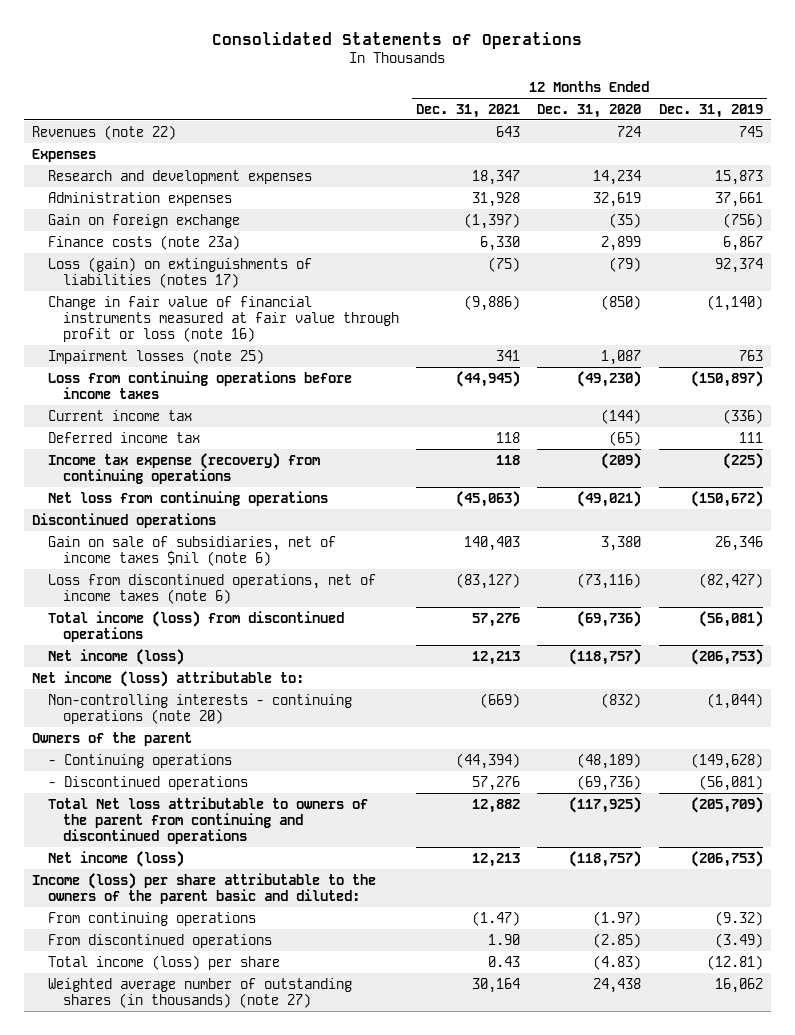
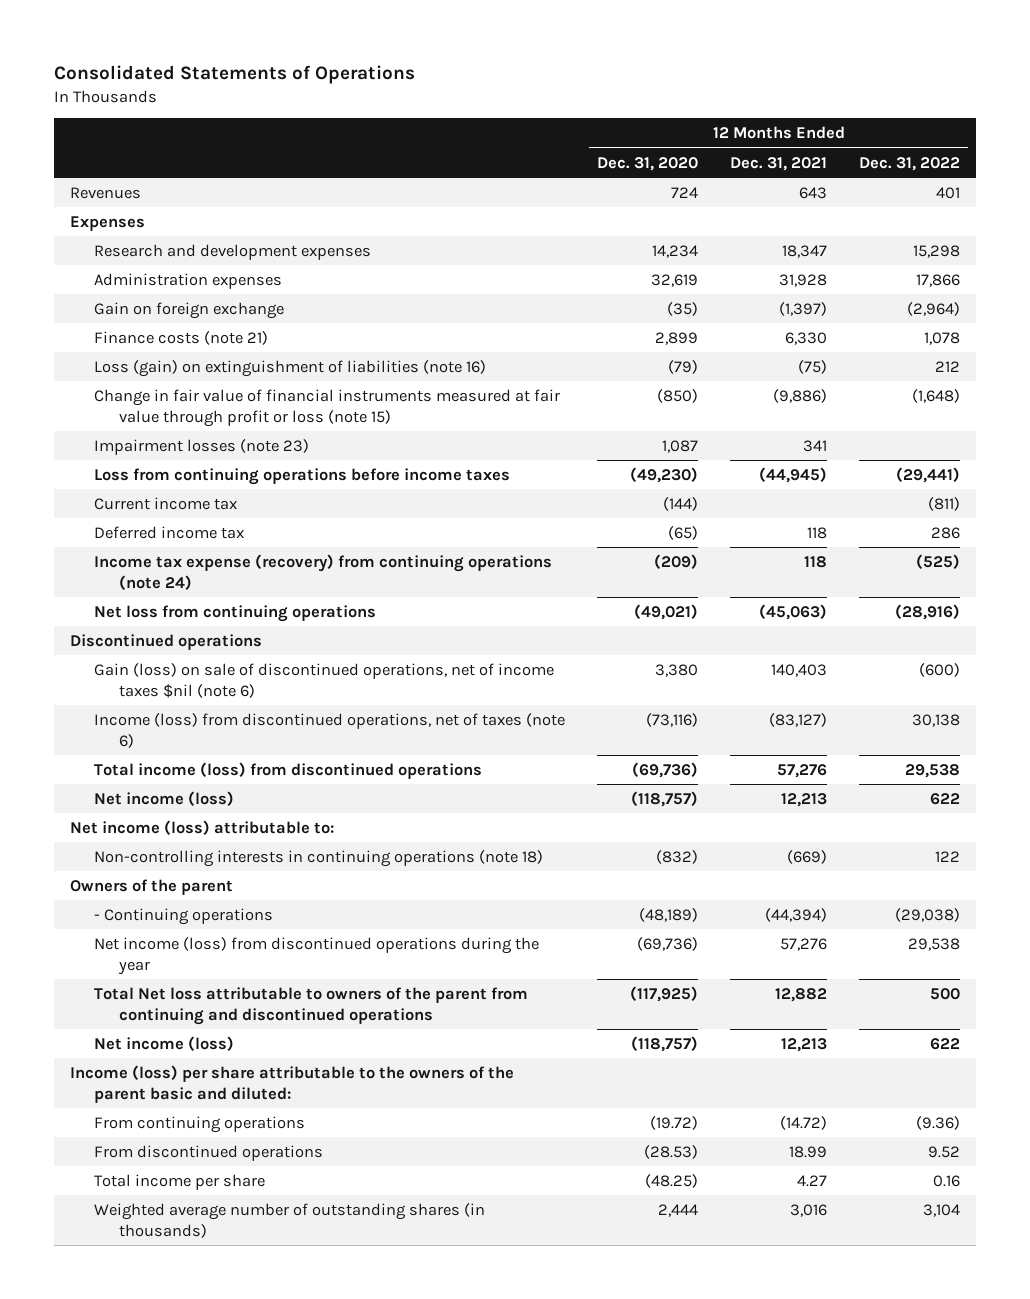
- | 12 Months Ended Dec. 31, 2021 | 12 Months Ended Dec. 31, 2020 | 12 Months Ended Dec. 31, 2019
+ | 12 Months Ended Dec. 31, 2020 | 12 Months Ended Dec. 31, 2021 | 12 Months Ended Dec. 31, 2022
- Revenues (note 22) | 643 | 724 | 745
+ Revenues | 724 | 643 | 401
- Finance costs (note 23a) | 6,330 | 2,899 | 6,867
- Loss (gain) on extinguishments of liabilities (notes 17) | (75) | (79) | 92,374
- Change in fair value of financial instruments measured at fair value through profit or loss (note 16) | (9,886) | (850) | (1,140)
- Impairment losses (note 25) | 341 | 1,087 | 763
+ Finance costs (note 21) | 2,899 | 6,330 | 1,078
+ Loss (gain) on extinguishment of liabilities (note 16) | (79) | (75) | 212
+ Change in fair value of financial instruments measured at fair value through profit or loss (note 15) | (850) | (9,886) | (1,648)
+ Impairment losses (note 23) | 1,087 | 341 |
- Income tax expense (recovery) from continuing operations | 118 | (209) | (225)
+ Income tax expense (recovery) from continuing operations (note 24) | (209) | 118 | (525)
- Gain on sale of subsidiaries, net of income taxes $nil (note 6) | 140,403 | 3,380 | 26,346
- Loss from discontinued operations, net of income taxes (note 6) | (83,127) | (73,116) | (82,427)
+ Gain (loss) on sale of discontinued operations, net of income taxes $nil (note 6) | 3,380 | 140,403 | (600)
+ Income (loss) from discontinued operations, net of taxes (note 6) | (73,116) | (83,127) | 30,138
- Non-controlling interests - continuing operations (note 20) | (669) | (832) | (1,044)
+ Non-controlling interests in continuing operations (note 18) | (832) | (669) | 122
- - Discontinued operations | 57,276 | (69,736) | (56,081)
+ Net income (loss) from discontinued operations during the year | (69,736) | 57,276 | 29,538
- From continuing operations | (1.47) | (1.97) | (9.32)
- From discontinued operations | 1.90 | (2.85) | (3.49)
- Total income (loss) per share | 0.43 | (4.83) | (12.81)
- Weighted average number of outstanding shares (in thousands) (note 27) | 30,164 | 24,438 | 16,062
+ From continuing operations | (19.72) | (14.72) | (9.36)
+ From discontinued operations | (28.53) | 18.99 | 9.52
+ Total income per share | (48.25) | 4.27 | 0.16
+ Weighted average number of outstanding shares (in thousands) | 2,444 | 3,016 | 3,104

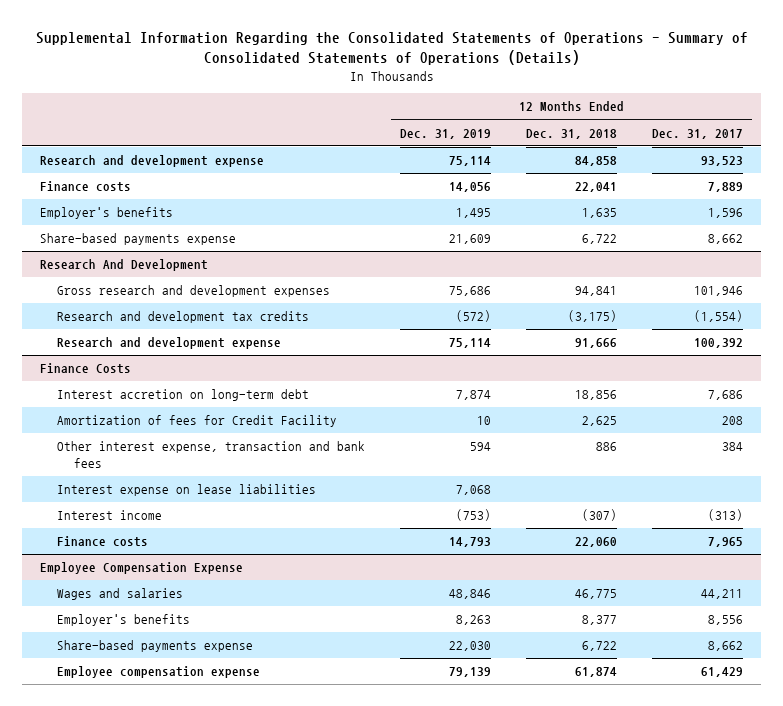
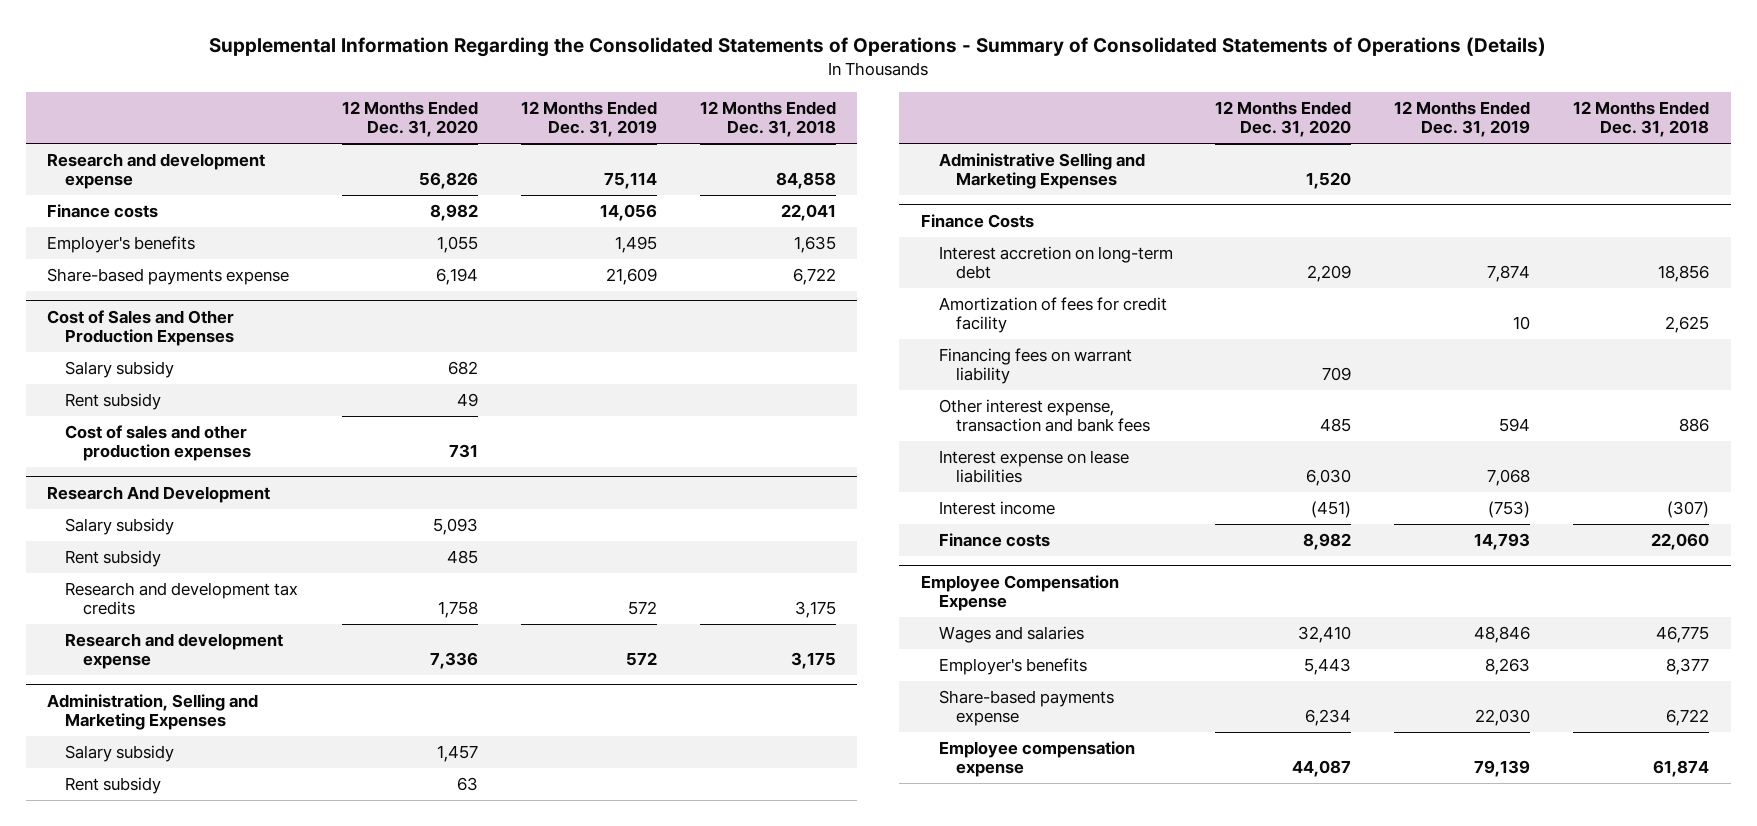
- | 12 Months Ended Dec. 31, 2019 | 12 Months Ended Dec. 31, 2018 | 12 Months Ended Dec. 31, 2017
+ | 12 Months Ended Dec. 31, 2020 | 12 Months Ended Dec. 31, 2019 | 12 Months Ended Dec. 31, 2018
+ Cost of Sales and Other Production Expenses
+ Salary subsidy | 682 | |
+ Rent subsidy | 49 | |
+ Cost of sales and other production expenses | 731 | |
@ Research And Development
- Gross research and development expenses | 75,686 | 94,841 | 101,946
- Research and development tax credits | (572) | (3,175) | (1,554)
- Research and development expense | 75,114 | 91,666 | 100,392
+ Salary subsidy | 5,093 | |
+ Rent subsidy | 485 | |
+ Research and development tax credits | 1,758 | 572 | 3,175
+ Research and development expense | 7,336 | 572 | 3,175
+ Administration, Selling and Marketing Expenses
+ Salary subsidy | 1,457 | |
+ Rent subsidy | 63 | |
+ Administrative Selling and Marketing Expenses | 1,520 | |
@ Finance Costs
- Amortization of fees for Credit Facility | 10 | 2,625 | 208
+ Amortization of fees for credit facility | | 10 | 2,625
+ Financing fees on warrant liability | 709 | |

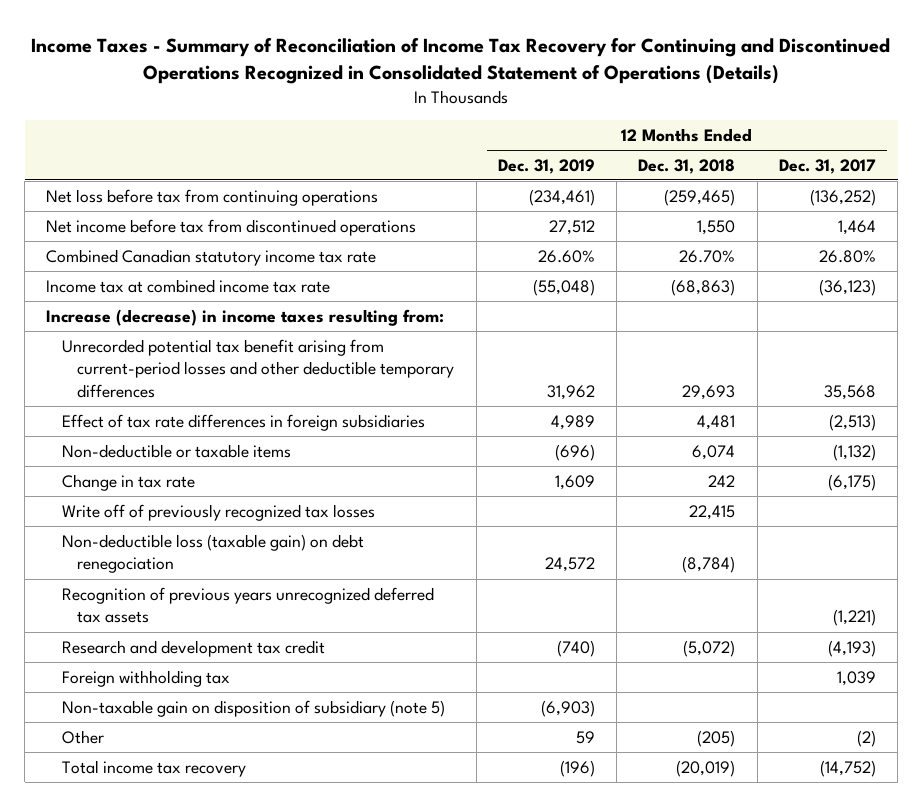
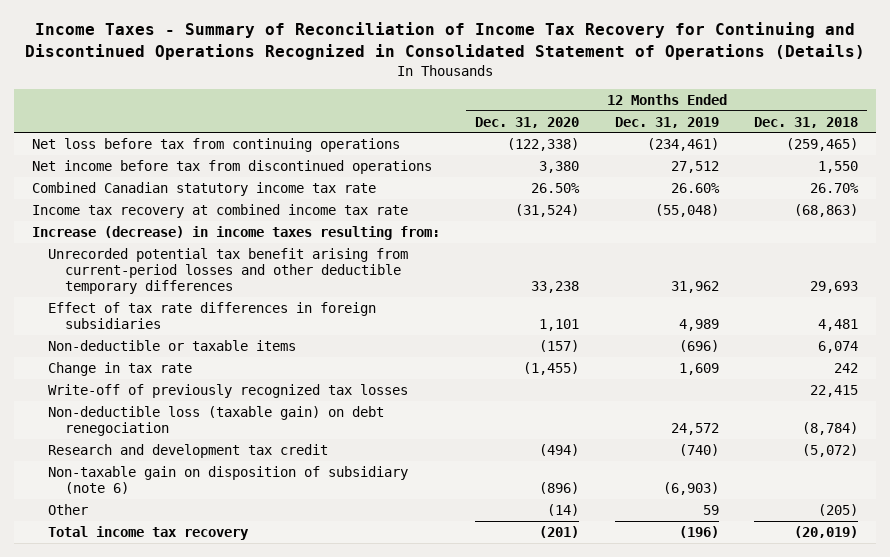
- | 12 Months Ended Dec. 31, 2019 | 12 Months Ended Dec. 31, 2018 | 12 Months Ended Dec. 31, 2017
+ | 12 Months Ended Dec. 31, 2020 | 12 Months Ended Dec. 31, 2019 | 12 Months Ended Dec. 31, 2018
- Income tax at combined income tax rate | (55,048) | (68,863) | (36,123)
+ Income tax recovery at combined income tax rate | (31,524) | (55,048) | (68,863)
- Write off of previously recognized tax losses | | 22,415 |
+ Write-off of previously recognized tax losses | | | 22,415
- Recognition of previous years unrecognized deferred tax assets | | | (1,221)
- Foreign withholding tax | | | 1,039
- Non-taxable gain on disposition of subsidiary (note 5) | (6,903) | |
+ Non-taxable gain on disposition of subsidiary (note 6) | (896) | (6,903) |

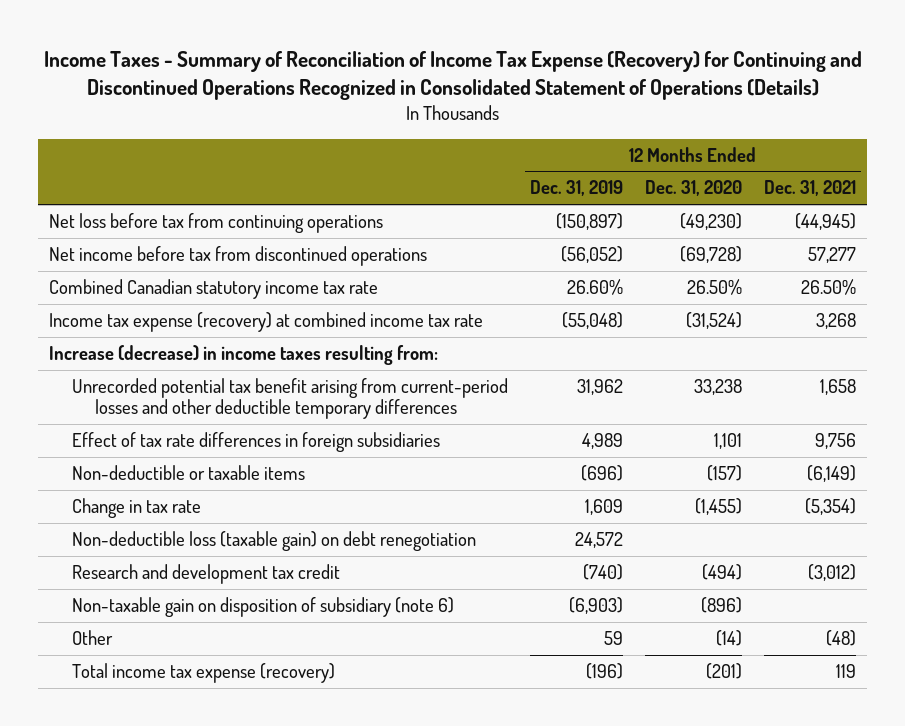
- Income Taxes - Summary of Reconciliation of Income Tax Recovery for Continuing and Discontinued Operations Recognized in Consolidated Statement of Operations (Details)
+ Income Taxes - Summary of Reconciliation of Income Tax Expense (Recovery) for Continuing and Discontinued Operations Recognized in Consolidated Statement of Operations (Details)
- | 12 Months Ended Dec. 31, 2020 | 12 Months Ended Dec. 31, 2019 | 12 Months Ended Dec. 31, 2018
+ | 12 Months Ended Dec. 31, 2019 | 12 Months Ended Dec. 31, 2020 | 12 Months Ended Dec. 31, 2021
- Net loss before tax from continuing operations | (122,338) | (234,461) | (259,465)
- Net income before tax from discontinued operations | 3,380 | 27,512 | 1,550
+ Net loss before tax from continuing operations | (150,897) | (49,230) | (44,945)
+ Net income before tax from discontinued operations | (56,052) | (69,728) | 57,277
- Income tax recovery at combined income tax rate | (31,524) | (55,048) | (68,863)
+ Income tax expense (recovery) at combined income tax rate | (55,048) | (31,524) | 3,268
- Write-off of previously recognized tax losses | | | 22,415
- Non-deductible loss (taxable gain) on debt renegociation | | 24,572 | (8,784)
+ Non-deductible loss (taxable gain) on debt renegotiation | 24,572 | |
- Total income tax recovery | (201) | (196) | (20,019)
+ Total income tax expense (recovery) | (196) | (201) | 119

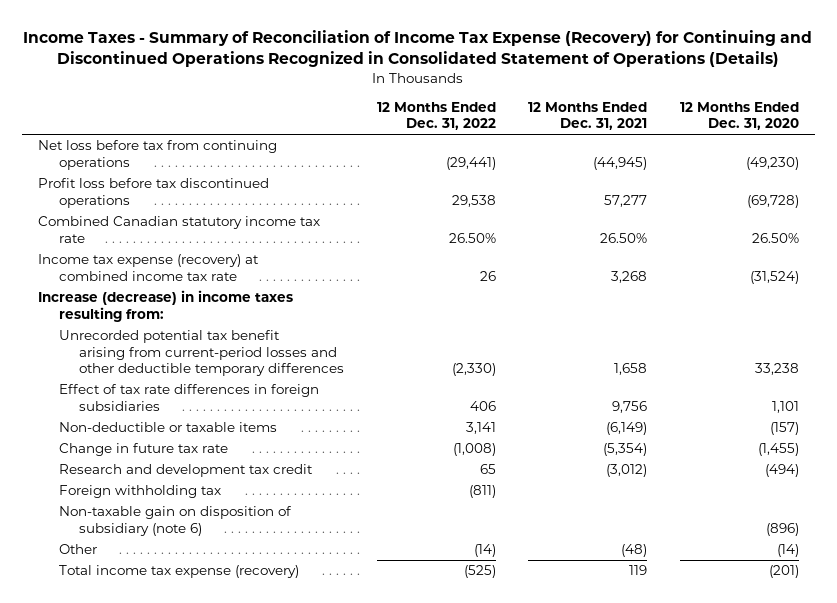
- | 12 Months Ended Dec. 31, 2019 | 12 Months Ended Dec. 31, 2020 | 12 Months Ended Dec. 31, 2021
+ | 12 Months Ended Dec. 31, 2022 | 12 Months Ended Dec. 31, 2021 | 12 Months Ended Dec. 31, 2020
- Net income before tax from discontinued operations | (56,052) | (69,728) | 57,277
+ Profit loss before tax discontinued operations | 29,538 | 57,277 | (69,728)
- Change in tax rate | 1,609 | (1,455) | (5,354)
- Non-deductible loss (taxable gain) on debt renegotiation | 24,572 | |
+ Change in future tax rate | (1,008) | (5,354) | (1,455)
+ Foreign withholding tax | (811) | |

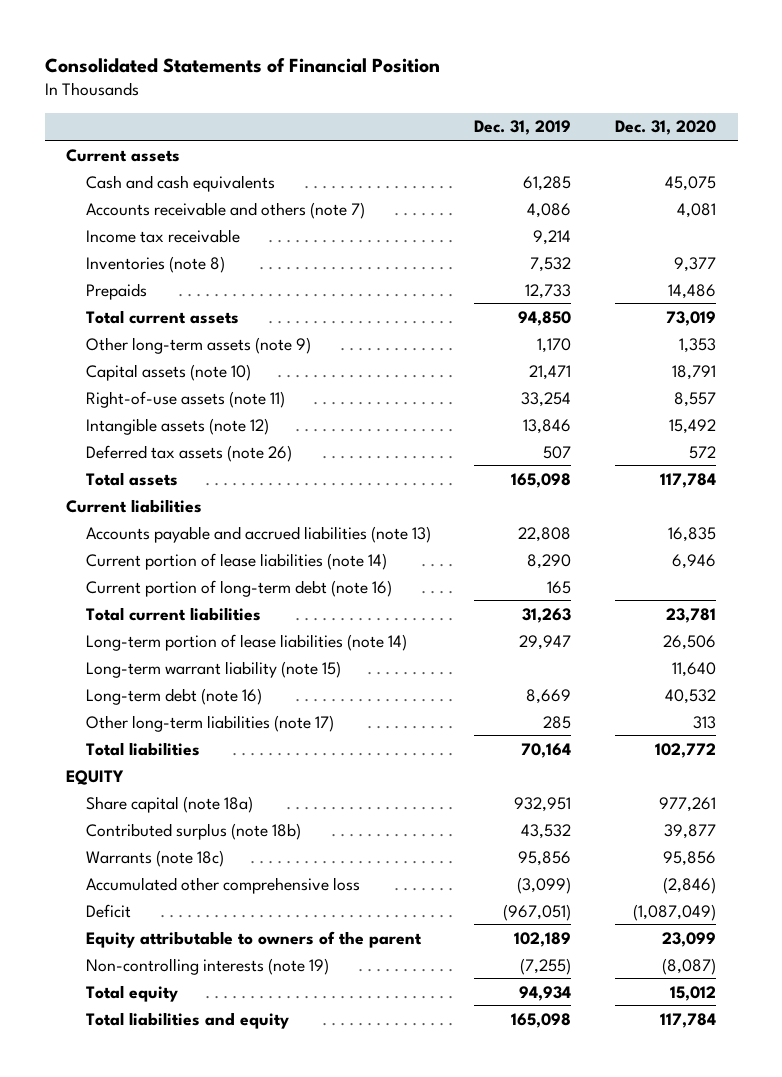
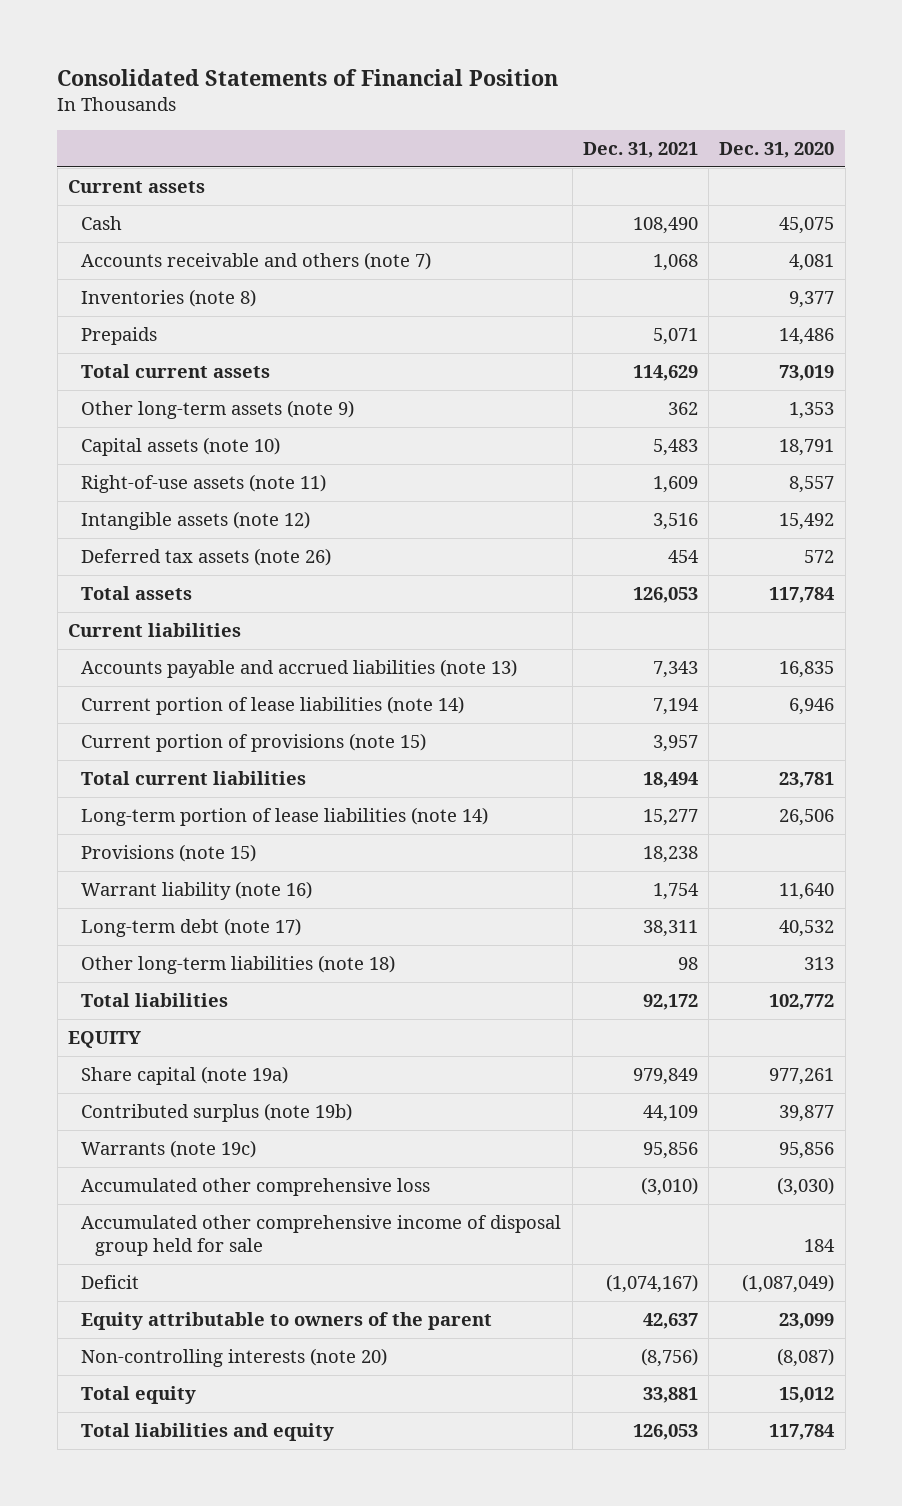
- | Dec. 31, 2019 | Dec. 31, 2020
+ | Dec. 31, 2021 | Dec. 31, 2020
- Cash and cash equivalents | 61,285 | 45,075
+ Cash | 108,490 | 45,075
- Income tax receivable | 9,214 |
- Current portion of long-term debt (note 16) | 165 |
+ Current portion of provisions (note 15) | 3,957 |
- Long-term warrant liability (note 15) | | 11,640
- Long-term debt (note 16) | 8,669 | 40,532
- Other long-term liabilities (note 17) | 285 | 313
+ Provisions (note 15) | 18,238 |
+ Warrant liability (note 16) | 1,754 | 11,640
+ Long-term debt (note 17) | 38,311 | 40,532
+ Other long-term liabilities (note 18) | 98 | 313
- Share capital (note 18a) | 932,951 | 977,261
- Contributed surplus (note 18b) | 43,532 | 39,877
- Warrants (note 18c) | 95,856 | 95,856
- Accumulated other comprehensive loss | (3,099) | (2,846)
+ Share capital (note 19a) | 979,849 | 977,261
+ Contributed surplus (note 19b) | 44,109 | 39,877
+ Warrants (note 19c) | 95,856 | 95,856
+ Accumulated other comprehensive loss | (3,010) | (3,030)
+ Accumulated other comprehensive income of disposal group held for sale | | 184
- Non-controlling interests (note 19) | (7,255) | (8,087)
+ Non-controlling interests (note 20) | (8,756) | (8,087)

